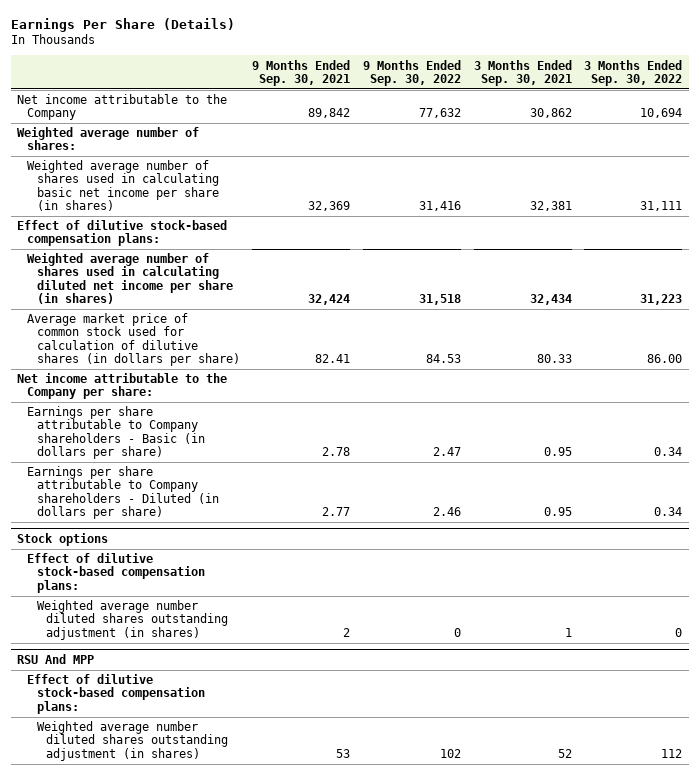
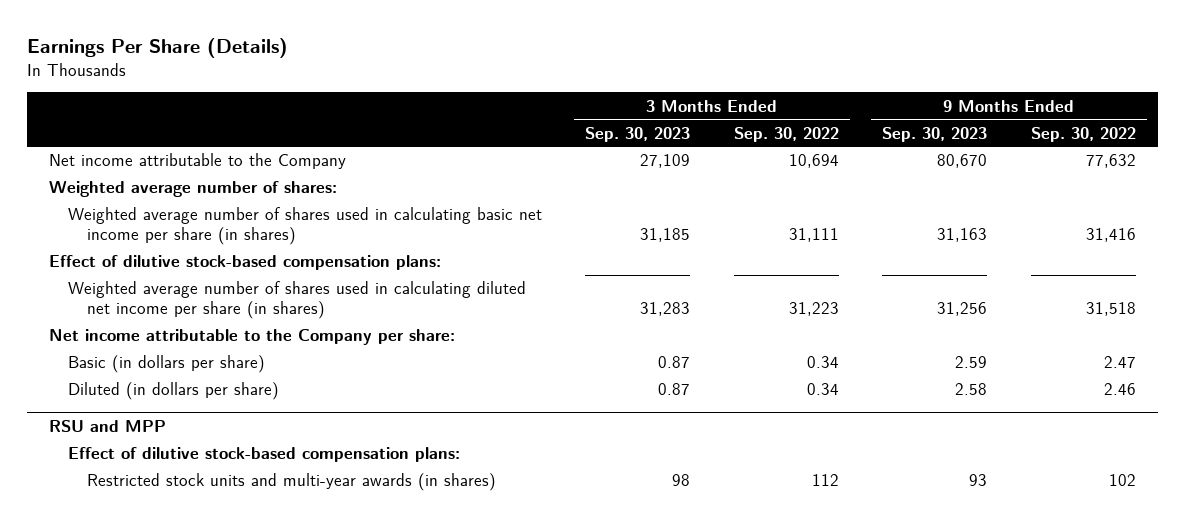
- | 9 Months Ended Sep. 30, 2021 | 9 Months Ended Sep. 30, 2022 | 3 Months Ended Sep. 30, 2021 | 3 Months Ended Sep. 30, 2022
+ | 3 Months Ended Sep. 30, 2023 | 3 Months Ended Sep. 30, 2022 | 9 Months Ended Sep. 30, 2023 | 9 Months Ended Sep. 30, 2022
- Average market price of common stock used for calculation of dilutive shares (in dollars per share) | 82.41 | 84.53 | 80.33 | 86.00
- Earnings per share attributable to Company shareholders - Basic (in dollars per share) | 2.78 | 2.47 | 0.95 | 0.34
- Earnings per share attributable to Company shareholders - Diluted (in dollars per share) | 2.77 | 2.46 | 0.95 | 0.34
- Stock options
- Effect of dilutive stock-based compensation plans:
- Weighted average number diluted shares outstanding adjustment (in shares) | 2 | 0 | 1 | 0
- RSU And MPP
+ Basic (in dollars per share) | 0.87 | 0.34 | 2.59 | 2.47
+ Diluted (in dollars per share) | 0.87 | 0.34 | 2.58 | 2.46
+ RSU and MPP
- Weighted average number diluted shares outstanding adjustment (in shares) | 53 | 102 | 52 | 112
+ Restricted stock units and multi-year awards (in shares) | 98 | 112 | 93 | 102

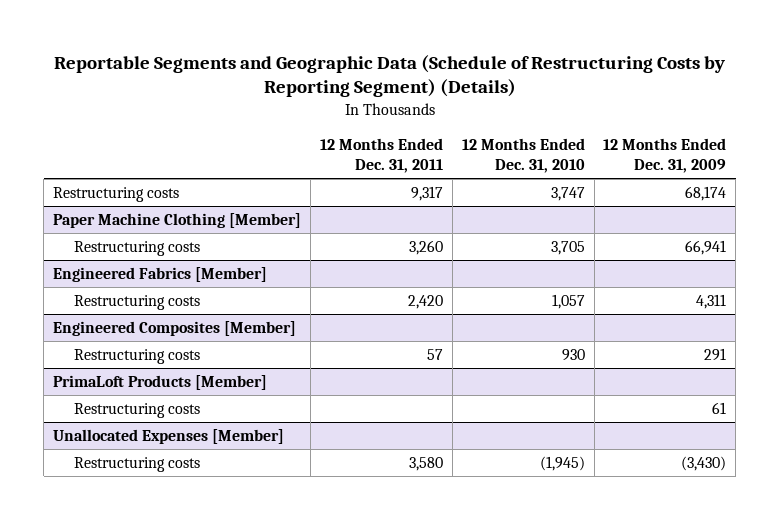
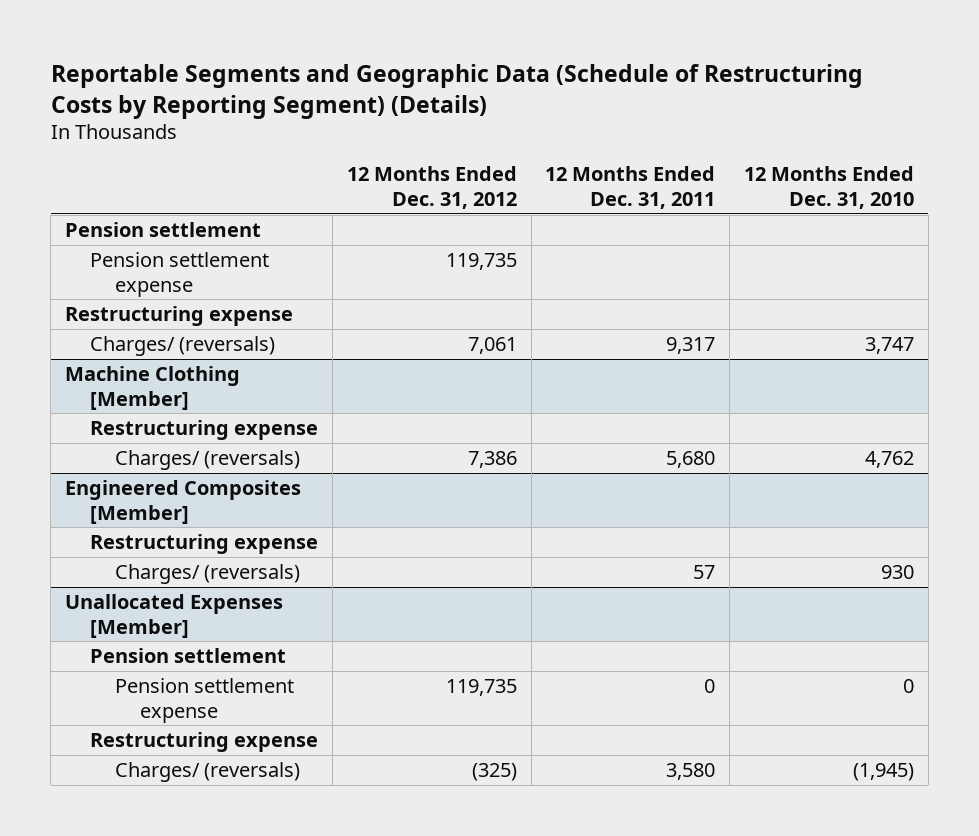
- | 12 Months Ended Dec. 31, 2011 | 12 Months Ended Dec. 31, 2010 | 12 Months Ended Dec. 31, 2009
+ | 12 Months Ended Dec. 31, 2012 | 12 Months Ended Dec. 31, 2011 | 12 Months Ended Dec. 31, 2010
- Restructuring costs | 9,317 | 3,747 | 68,174
- Paper Machine Clothing [Member]
- Restructuring costs | 3,260 | 3,705 | 66,941
- Engineered Fabrics [Member]
- Restructuring costs | 2,420 | 1,057 | 4,311
+ Pension settlement
+ Pension settlement expense | 119,735 | |
+ Restructuring expense
+ Charges/ (reversals) | 7,061 | 9,317 | 3,747
+ Machine Clothing [Member]
+ Restructuring expense
+ Charges/ (reversals) | 7,386 | 5,680 | 4,762
@ Engineered Composites [Member]
- Restructuring costs | 57 | 930 | 291
- PrimaLoft Products [Member]
- Restructuring costs | | | 61
@ Engineered Composites [Member]
+ Restructuring expense
+ Charges/ (reversals) | | 57 | 930
@ Unallocated Expenses [Member]
- Restructuring costs | 3,580 | (1,945) | (3,430)
+ Pension settlement
+ Pension settlement expense | 119,735 | 0 | 0
+ Restructuring expense
+ Charges/ (reversals) | (325) | 3,580 | (1,945)

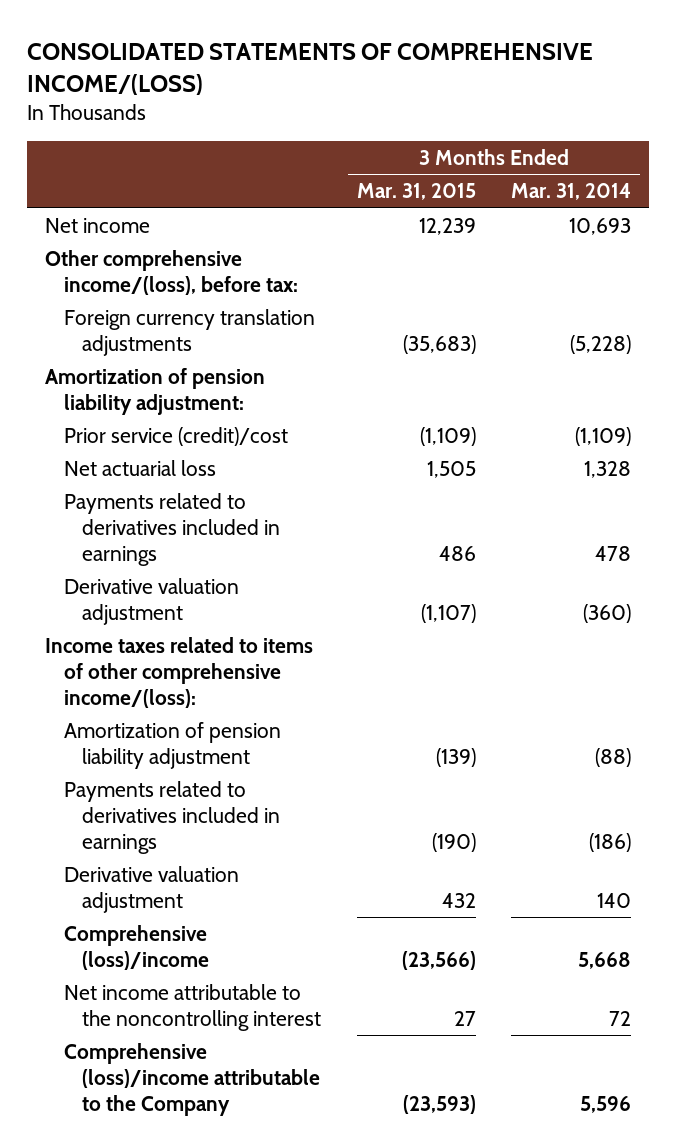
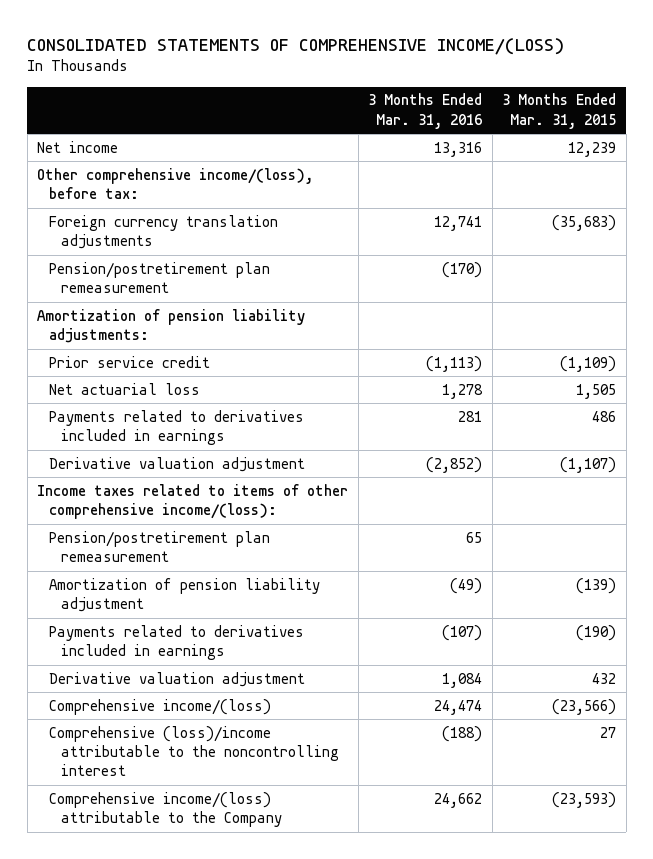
- | 3 Months Ended Mar. 31, 2015 | 3 Months Ended Mar. 31, 2014
+ | 3 Months Ended Mar. 31, 2016 | 3 Months Ended Mar. 31, 2015
- Amortization of pension liability adjustment:
- Prior service (credit)/cost | (1,109) | (1,109)
+ Pension/postretirement plan remeasurement | (170) |
+ Amortization of pension liability adjustments:
+ Prior service credit | (1,113) | (1,109)
+ Pension/postretirement plan remeasurement | 65 |
- Comprehensive (loss)/income | (23,566) | 5,668
- Net income attributable to the noncontrolling interest | 27 | 72
- Comprehensive (loss)/income attributable to the Company | (23,593) | 5,596
+ Comprehensive income/(loss) | 24,474 | (23,566)
+ Comprehensive (loss)/income attributable to the noncontrolling interest | (188) | 27
+ Comprehensive income/(loss) attributable to the Company | 24,662 | (23,593)

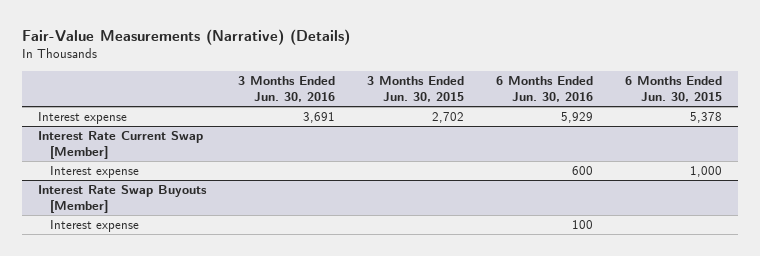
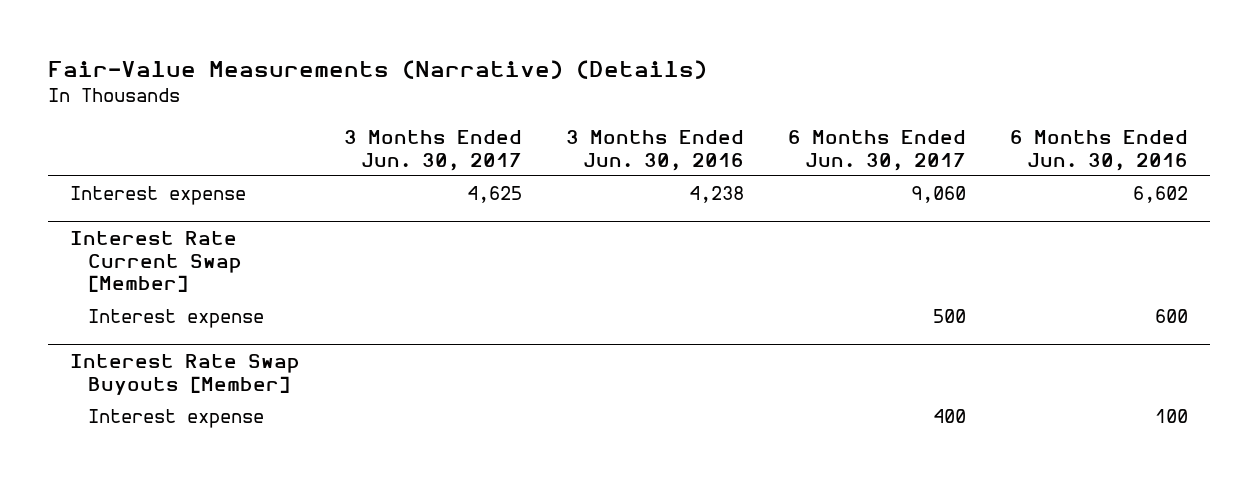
- | 3 Months Ended Jun. 30, 2016 | 3 Months Ended Jun. 30, 2015 | 6 Months Ended Jun. 30, 2016 | 6 Months Ended Jun. 30, 2015
+ | 3 Months Ended Jun. 30, 2017 | 3 Months Ended Jun. 30, 2016 | 6 Months Ended Jun. 30, 2017 | 6 Months Ended Jun. 30, 2016
- Interest expense | 3,691 | 2,702 | 5,929 | 5,378
+ Interest expense | 4,625 | 4,238 | 9,060 | 6,602

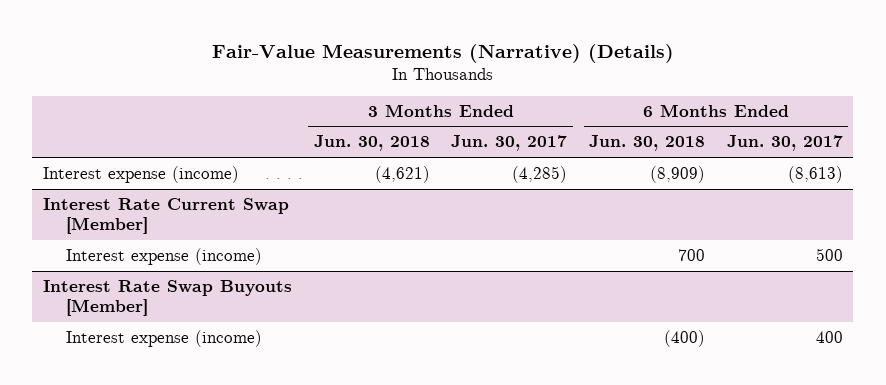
- | 3 Months Ended Jun. 30, 2017 | 3 Months Ended Jun. 30, 2016 | 6 Months Ended Jun. 30, 2017 | 6 Months Ended Jun. 30, 2016
+ | 3 Months Ended Jun. 30, 2018 | 3 Months Ended Jun. 30, 2017 | 6 Months Ended Jun. 30, 2018 | 6 Months Ended Jun. 30, 2017
- Interest expense | 4,625 | 4,238 | 9,060 | 6,602
+ Interest expense (income) | (4,621) | (4,285) | (8,909) | (8,613)
@ Interest Rate Current Swap [Member]
- Interest expense | | | 500 | 600
+ Interest expense (income) | | | 700 | 500
@ Interest Rate Swap Buyouts [Member]
- Interest expense | | | 400 | 100
+ Interest expense (income) | | | (400) | 400

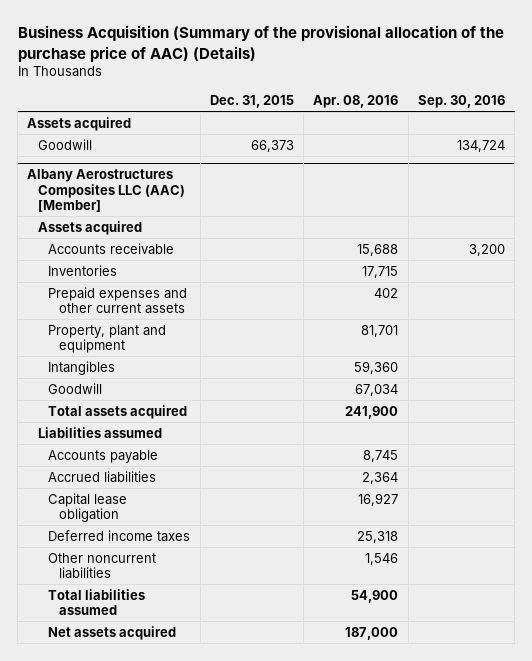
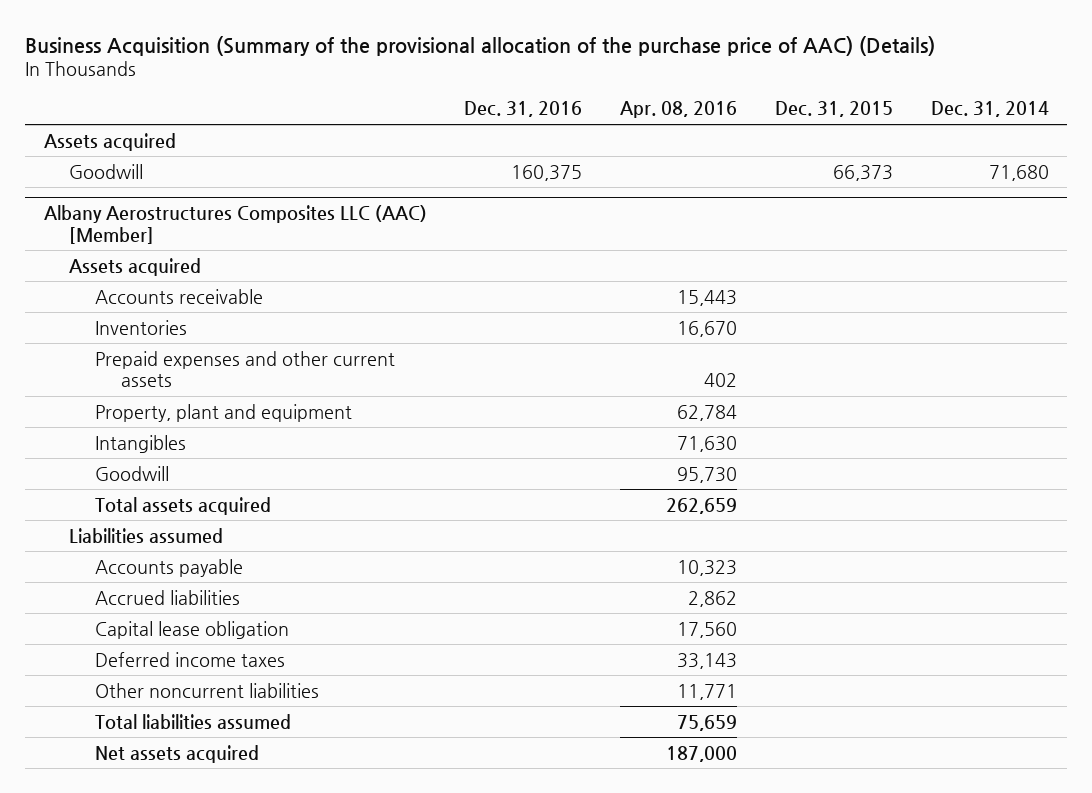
- | Dec. 31, 2015 | Apr. 08, 2016 | Sep. 30, 2016
+ | Dec. 31, 2016 | Apr. 08, 2016 | Dec. 31, 2015 | Dec. 31, 2014
@ Albany Aerostructures Composites LLC (AAC) [Member]
- Accounts receivable | | 15,688 | 3,200
- Inventories | | 17,715 |
+ Accounts receivable | | 15,443 | |
+ Inventories | | 16,670 | |
- Property, plant and equipment | | 81,701 |
- Intangibles | | 59,360 |
- Goodwill | | 67,034 |
- Total assets acquired | | 241,900 |
+ Property, plant and equipment | | 62,784 | |
+ Intangibles | | 71,630 | |
+ Goodwill | | 95,730 | |
+ Total assets acquired | | 262,659 | |
- Accounts payable | | 8,745 |
- Accrued liabilities | | 2,364 |
- Capital lease obligation | | 16,927 |
- Deferred income taxes | | 25,318 |
- Other noncurrent liabilities | | 1,546 |
- Total liabilities assumed | | 54,900 |
+ Accounts payable | | 10,323 | |
+ Accrued liabilities | | 2,862 | |
+ Capital lease obligation | | 17,560 | |
+ Deferred income taxes | | 33,143 | |
+ Other noncurrent liabilities | | 11,771 | |
+ Total liabilities assumed | | 75,659 | |

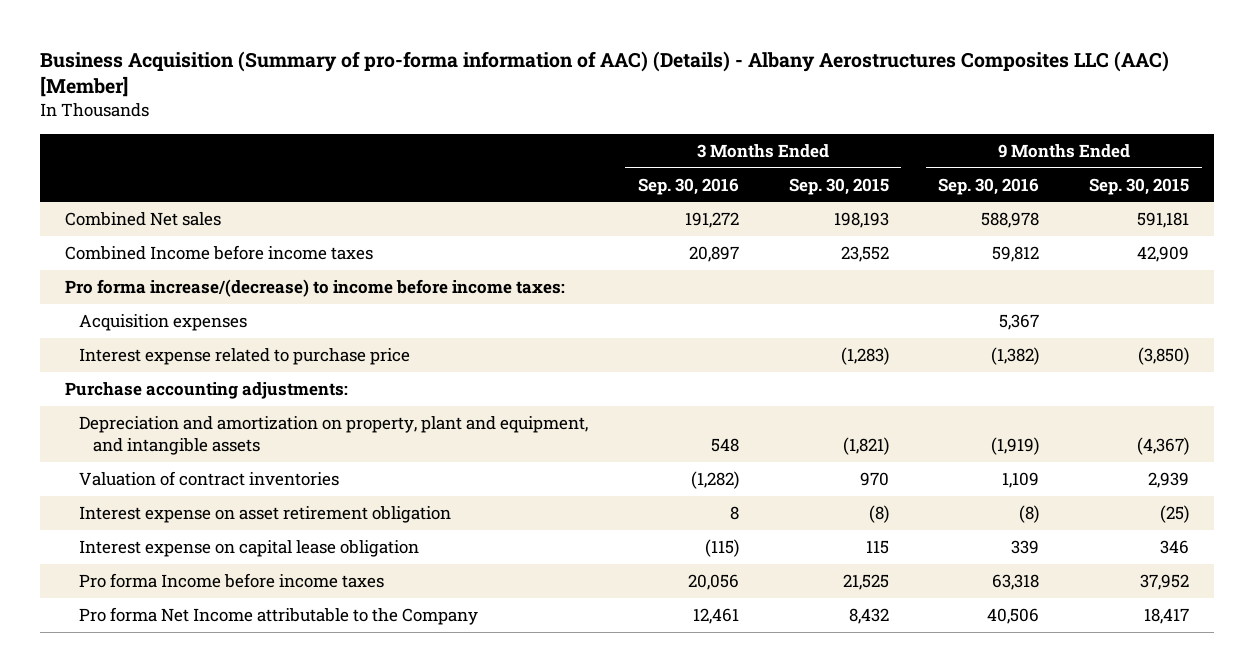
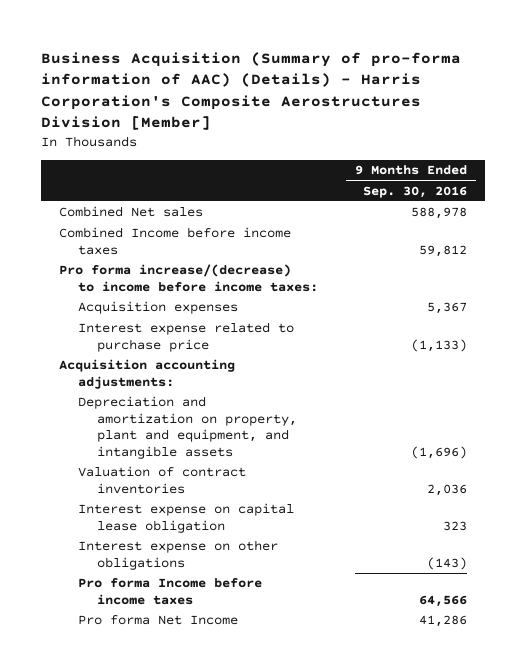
- Business Acquisition (Summary of pro-forma information of AAC) (Details) - Albany Aerostructures Composites LLC (AAC) [Member]
+ Business Acquisition (Summary of pro-forma information of AAC) (Details) - Harris Corporation's Composite Aerostructures Division [Member]
- | 3 Months Ended Sep. 30, 2016 | 3 Months Ended Sep. 30, 2015 | 9 Months Ended Sep. 30, 2016 | 9 Months Ended Sep. 30, 2015
+ | 9 Months Ended Sep. 30, 2016
- Interest expense related to purchase price | | (1,283) | (1,382) | (3,850)
- Purchase accounting adjustments:
- Depreciation and amortization on property, plant and equipment, and intangible assets | 548 | (1,821) | (1,919) | (4,367)
- Valuation of contract inventories | (1,282) | 970 | 1,109 | 2,939
- Interest expense on asset retirement obligation | 8 | (8) | (8) | (25)
- Interest expense on capital lease obligation | (115) | 115 | 339 | 346
- Pro forma Income before income taxes | 20,056 | 21,525 | 63,318 | 37,952
- Pro forma Net Income attributable to the Company | 12,461 | 8,432 | 40,506 | 18,417
+ Interest expense related to purchase price | (1,133)
+ Acquisition accounting adjustments:
+ Depreciation and amortization on property, plant and equipment, and intangible assets | (1,696)
+ Valuation of contract inventories | 2,036
+ Interest expense on capital lease obligation | 323
+ Interest expense on other obligations | (143)
+ Pro forma Income before income taxes | 64,566
+ Pro forma Net Income | 41,286

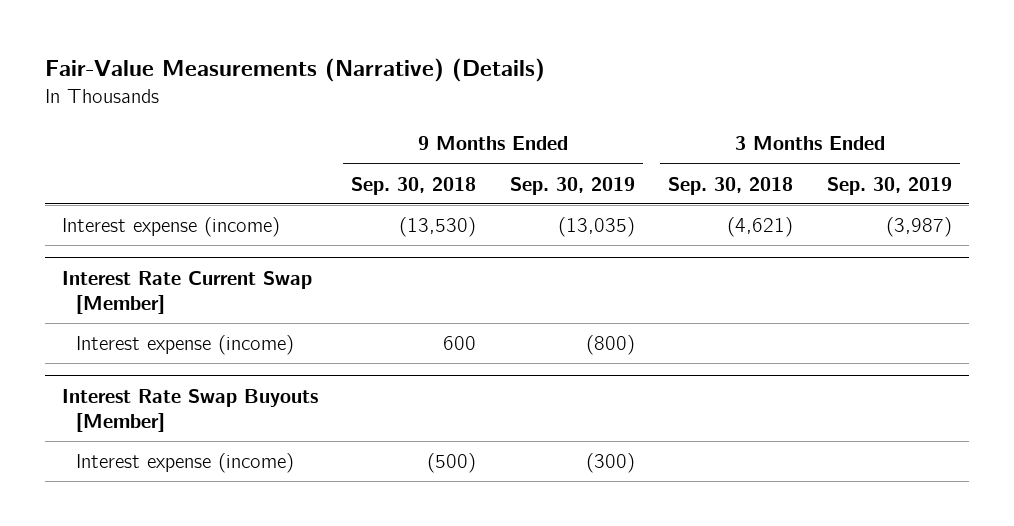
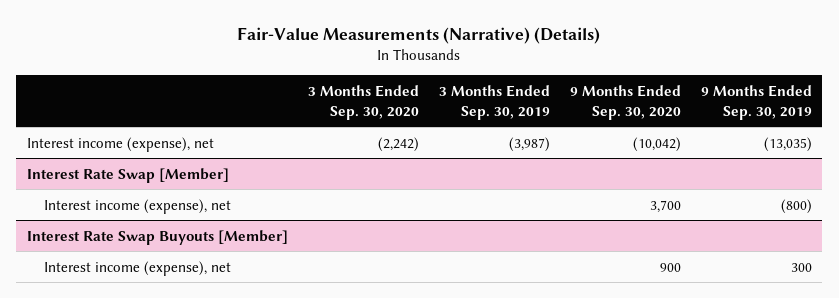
- | 9 Months Ended Sep. 30, 2018 | 9 Months Ended Sep. 30, 2019 | 3 Months Ended Sep. 30, 2018 | 3 Months Ended Sep. 30, 2019
+ | 3 Months Ended Sep. 30, 2020 | 3 Months Ended Sep. 30, 2019 | 9 Months Ended Sep. 30, 2020 | 9 Months Ended Sep. 30, 2019
- Interest expense (income) | (13,530) | (13,035) | (4,621) | (3,987)
- Interest Rate Current Swap [Member]
- Interest expense (income) | 600 | (800) | |
+ Interest income (expense), net | (2,242) | (3,987) | (10,042) | (13,035)
+ Interest Rate Swap [Member]
+ Interest income (expense), net | | | 3,700 | (800)
@ Interest Rate Swap Buyouts [Member]
- Interest expense (income) | (500) | (300) | |
+ Interest income (expense), net | | | 900 | 300

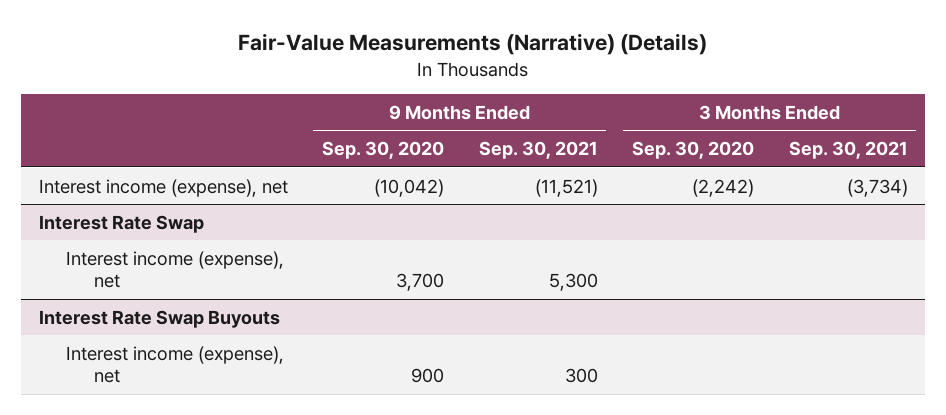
- | 3 Months Ended Sep. 30, 2020 | 3 Months Ended Sep. 30, 2019 | 9 Months Ended Sep. 30, 2020 | 9 Months Ended Sep. 30, 2019
+ | 9 Months Ended Sep. 30, 2020 | 9 Months Ended Sep. 30, 2021 | 3 Months Ended Sep. 30, 2020 | 3 Months Ended Sep. 30, 2021
- Interest Rate Swap [Member]
+ Interest Rate Swap
- Interest Rate Swap Buyouts [Member]
+ Interest Rate Swap Buyouts

